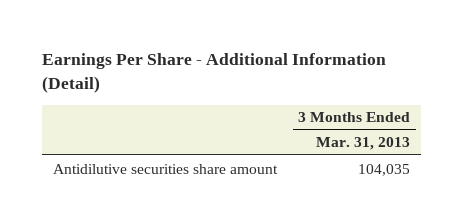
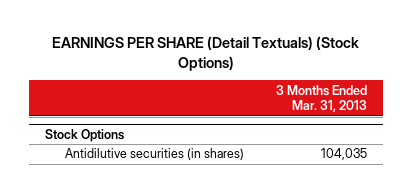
- Earnings Per Share - Additional Information (Detail)
+ EARNINGS PER SHARE (Detail Textuals) (Stock Options)
- Antidilutive securities share amount | 104,035
+ Stock Options
+ Antidilutive securities (in shares) | 104,035

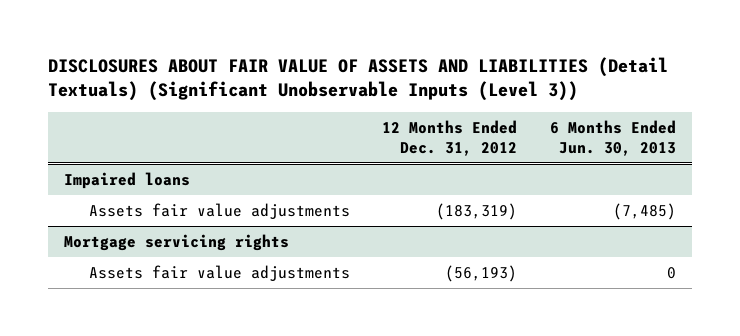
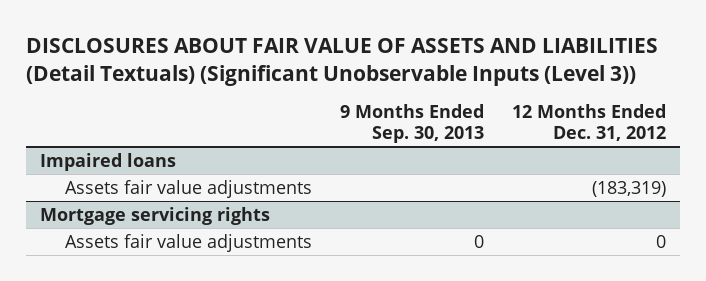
- | 12 Months Ended Dec. 31, 2012 | 6 Months Ended Jun. 30, 2013
+ | 9 Months Ended Sep. 30, 2013 | 12 Months Ended Dec. 31, 2012
@ Mortgage servicing rights
- Assets fair value adjustments | (56,193) | 0
+ Assets fair value adjustments | 0 | 0

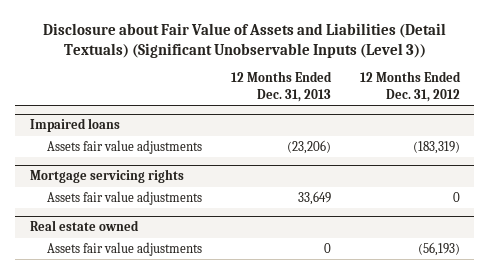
- DISCLOSURES ABOUT FAIR VALUE OF ASSETS AND LIABILITIES (Detail Textuals) (Significant Unobservable Inputs (Level 3))
+ Disclosure about Fair Value of Assets and Liabilities (Detail Textuals) (Significant Unobservable Inputs (Level 3))
- | 9 Months Ended Sep. 30, 2013 | 12 Months Ended Dec. 31, 2012
+ | 12 Months Ended Dec. 31, 2013 | 12 Months Ended Dec. 31, 2012
+ Real estate owned
+ Assets fair value adjustments | 0 | (56,193)

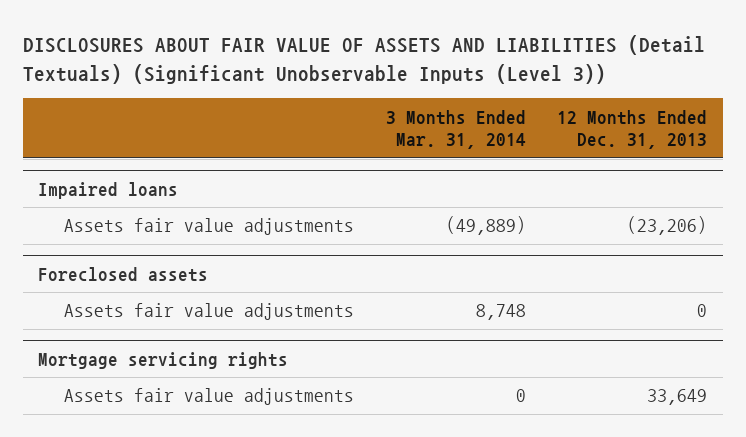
- Disclosure about Fair Value of Assets and Liabilities (Detail Textuals) (Significant Unobservable Inputs (Level 3))
+ DISCLOSURES ABOUT FAIR VALUE OF ASSETS AND LIABILITIES (Detail Textuals) (Significant Unobservable Inputs (Level 3))
- | 12 Months Ended Dec. 31, 2013 | 12 Months Ended Dec. 31, 2012
+ | 3 Months Ended Mar. 31, 2014 | 12 Months Ended Dec. 31, 2013
+ Foreclosed assets
+ Assets fair value adjustments | 8,748 | 0
- Real estate owned
- Assets fair value adjustments | 0 | (56,193)

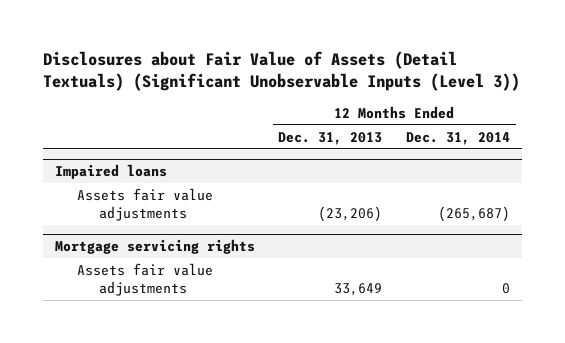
- DISCLOSURES ABOUT FAIR VALUE OF ASSETS AND LIABILITIES (Detail Textuals) (Significant Unobservable Inputs (Level 3))
+ Disclosures about Fair Value of Assets (Detail Textuals) (Significant Unobservable Inputs (Level 3))
- | 3 Months Ended Mar. 31, 2014 | 12 Months Ended Dec. 31, 2013
+ | 12 Months Ended Dec. 31, 2013 | 12 Months Ended Dec. 31, 2014
- Foreclosed assets
- Assets fair value adjustments | 8,748 | 0

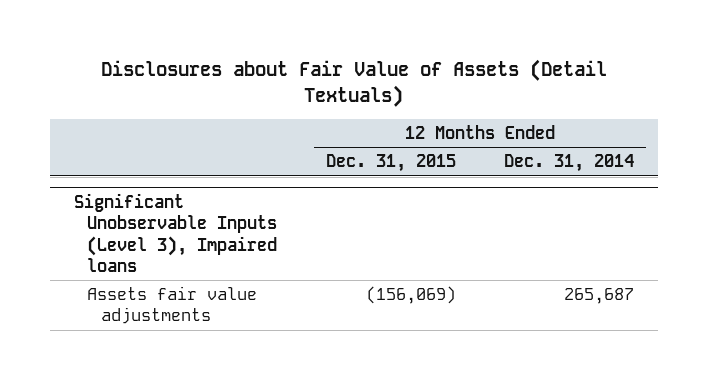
- Disclosures about Fair Value of Assets (Detail Textuals) (Significant Unobservable Inputs (Level 3))
+ Disclosures about Fair Value of Assets (Detail Textuals)
- | 12 Months Ended Dec. 31, 2013 | 12 Months Ended Dec. 31, 2014
+ | 12 Months Ended Dec. 31, 2015 | 12 Months Ended Dec. 31, 2014
- Impaired loans
- Assets fair value adjustments | (23,206) | (265,687)
- Mortgage servicing rights
- Assets fair value adjustments | 33,649 | 0
+ Significant Unobservable Inputs (Level 3), Impaired loans
+ Assets fair value adjustments | (156,069) | 265,687

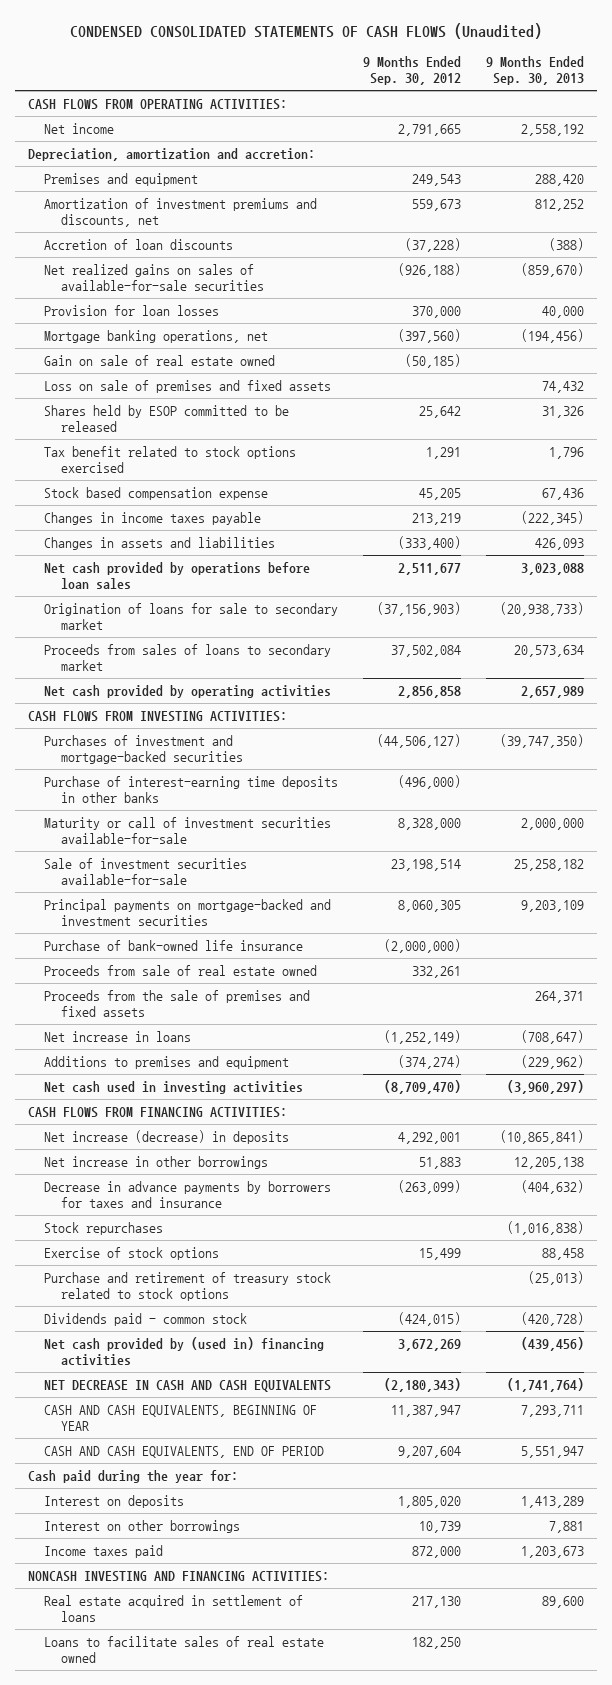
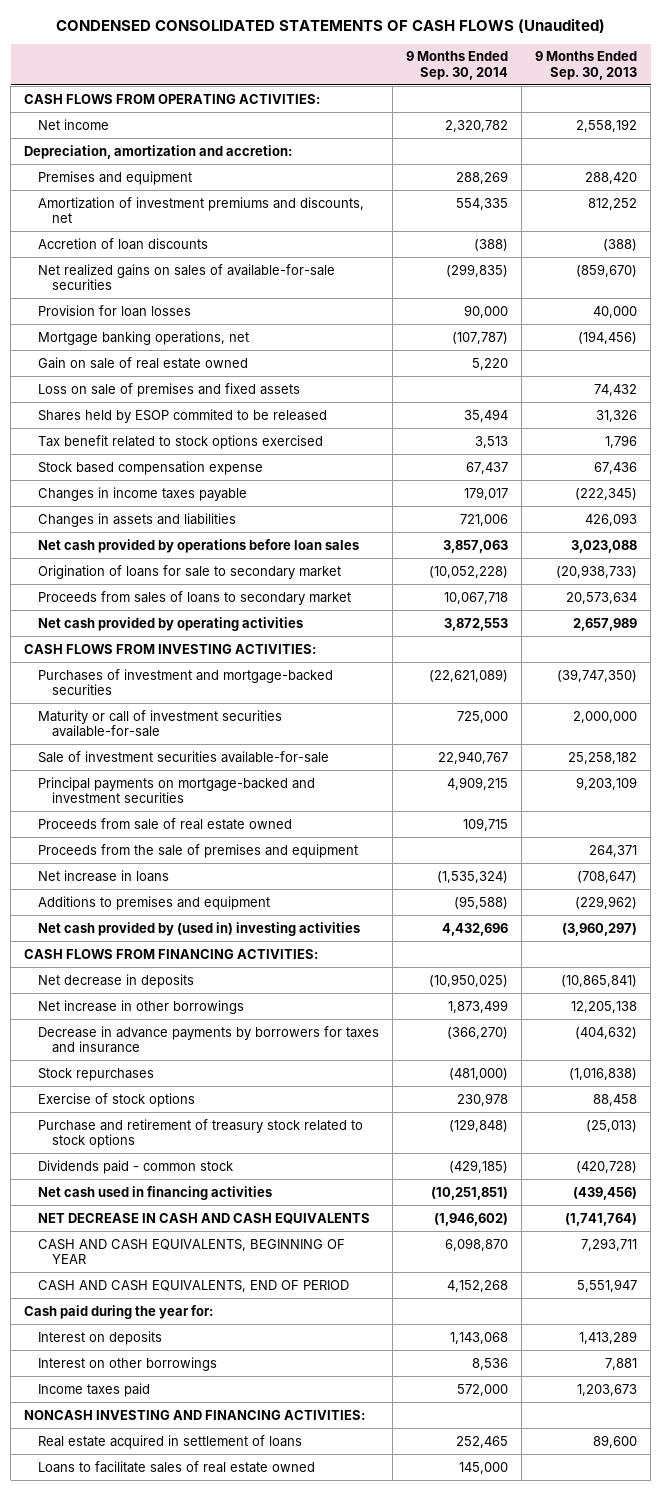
- | 9 Months Ended Sep. 30, 2012 | 9 Months Ended Sep. 30, 2013
+ | 9 Months Ended Sep. 30, 2014 | 9 Months Ended Sep. 30, 2013
- Shares held by ESOP committed to be released | 25,642 | 31,326
+ Shares held by ESOP commited to be released | 35,494 | 31,326
- Purchase of interest-earning time deposits in other banks | (496,000) |
- Purchase of bank-owned life insurance | (2,000,000) |
- Proceeds from the sale of premises and fixed assets | | 264,371
+ Proceeds from the sale of premises and equipment | | 264,371
- Net cash used in investing activities | (8,709,470) | (3,960,297)
+ Net cash provided by (used in) investing activities | 4,432,696 | (3,960,297)
- Net increase (decrease) in deposits | 4,292,001 | (10,865,841)
+ Net decrease in deposits | (10,950,025) | (10,865,841)
- Net cash provided by (used in) financing activities | 3,672,269 | (439,456)
+ Net cash used in financing activities | (10,251,851) | (439,456)

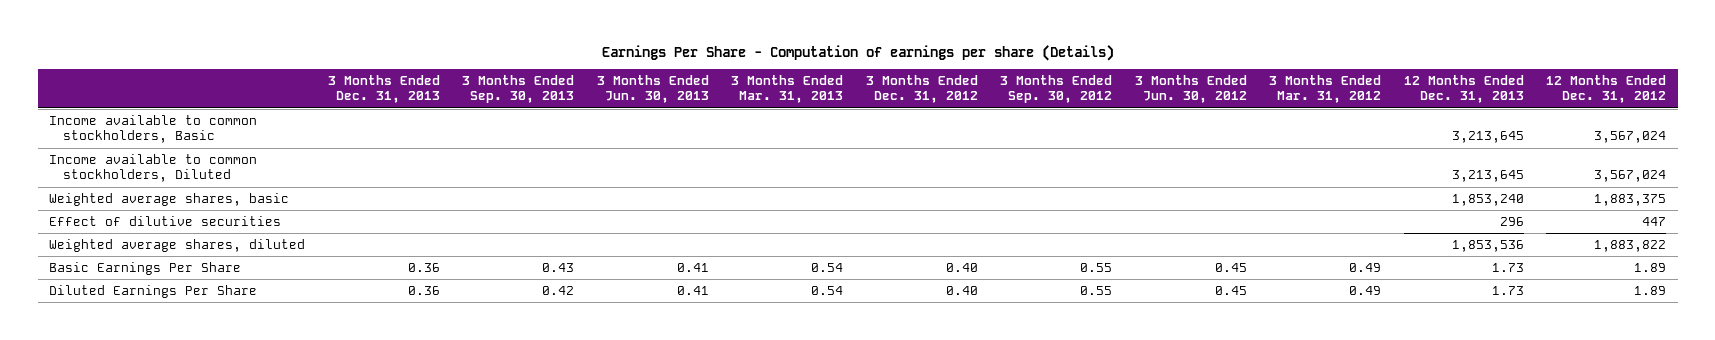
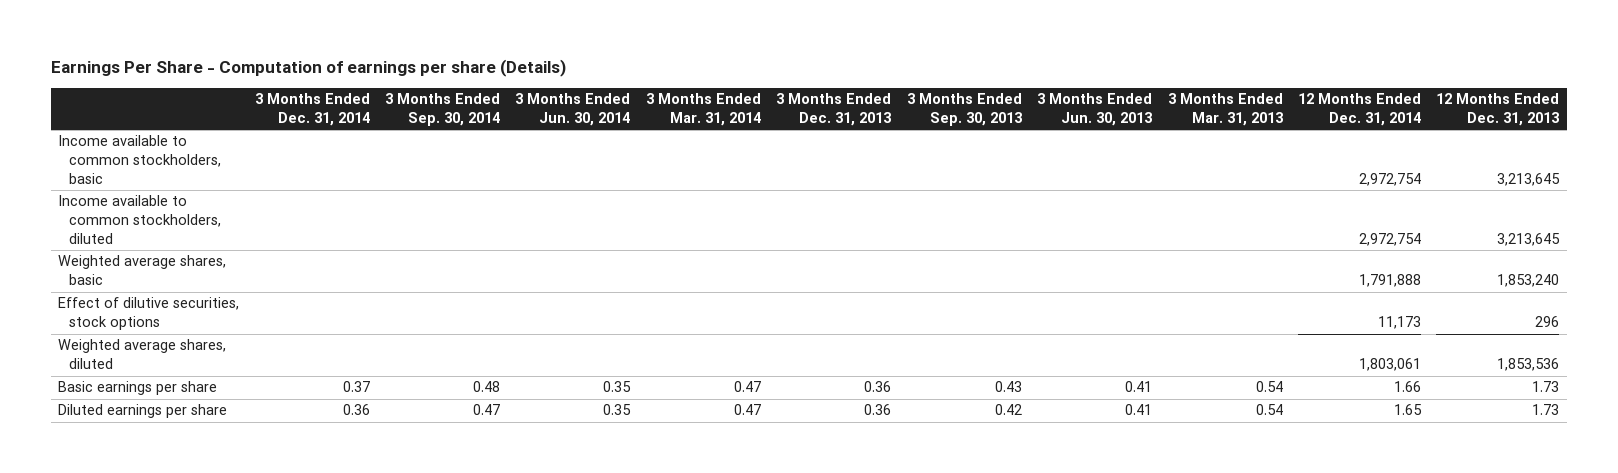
- | 3 Months Ended Dec. 31, 2013 | 3 Months Ended Sep. 30, 2013 | 3 Months Ended Jun. 30, 2013 | 3 Months Ended Mar. 31, 2013 | 3 Months Ended Dec. 31, 2012 | 3 Months Ended Sep. 30, 2012 | 3 Months Ended Jun. 30, 2012 | 3 Months Ended Mar. 31, 2012 | 12 Months Ended Dec. 31, 2013 | 12 Months Ended Dec. 31, 2012
+ | 3 Months Ended Dec. 31, 2014 | 3 Months Ended Sep. 30, 2014 | 3 Months Ended Jun. 30, 2014 | 3 Months Ended Mar. 31, 2014 | 3 Months Ended Dec. 31, 2013 | 3 Months Ended Sep. 30, 2013 | 3 Months Ended Jun. 30, 2013 | 3 Months Ended Mar. 31, 2013 | 12 Months Ended Dec. 31, 2014 | 12 Months Ended Dec. 31, 2013
- Income available to common stockholders, Basic | | | | | | | | | 3,213,645 | 3,567,024
- Income available to common stockholders, Diluted | | | | | | | | | 3,213,645 | 3,567,024
+ Income available to common stockholders, basic | | | | | | | | | 2,972,754 | 3,213,645
+ Income available to common stockholders, diluted | | | | | | | | | 2,972,754 | 3,213,645
- Effect of dilutive securities | | | | | | | | | 296 | 447
+ Effect of dilutive securities, stock options | | | | | | | | | 11,173 | 296
- Basic Earnings Per Share | 0.36 | 0.43 | 0.41 | 0.54 | 0.40 | 0.55 | 0.45 | 0.49 | 1.73 | 1.89
- Diluted Earnings Per Share | 0.36 | 0.42 | 0.41 | 0.54 | 0.40 | 0.55 | 0.45 | 0.49 | 1.73 | 1.89
+ Basic earnings per share | 0.37 | 0.48 | 0.35 | 0.47 | 0.36 | 0.43 | 0.41 | 0.54 | 1.66 | 1.73
+ Diluted earnings per share | 0.36 | 0.47 | 0.35 | 0.47 | 0.36 | 0.42 | 0.41 | 0.54 | 1.65 | 1.73

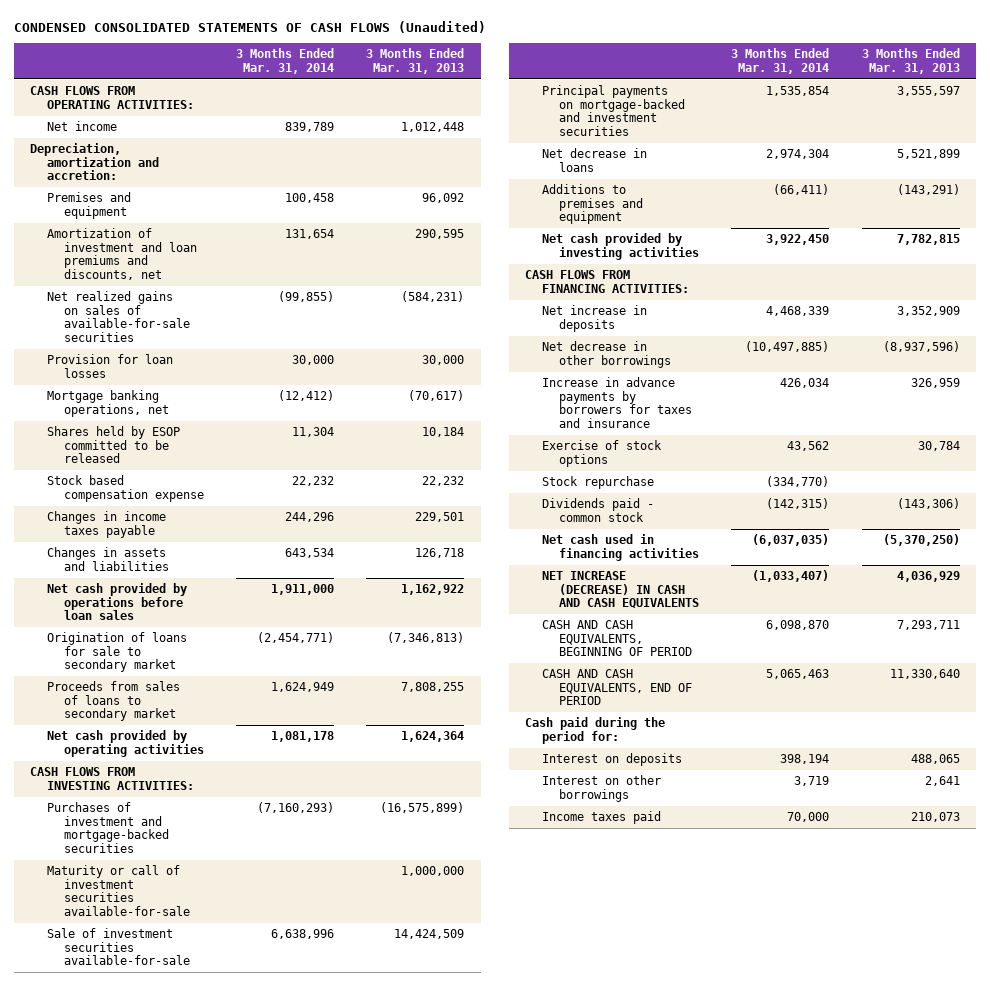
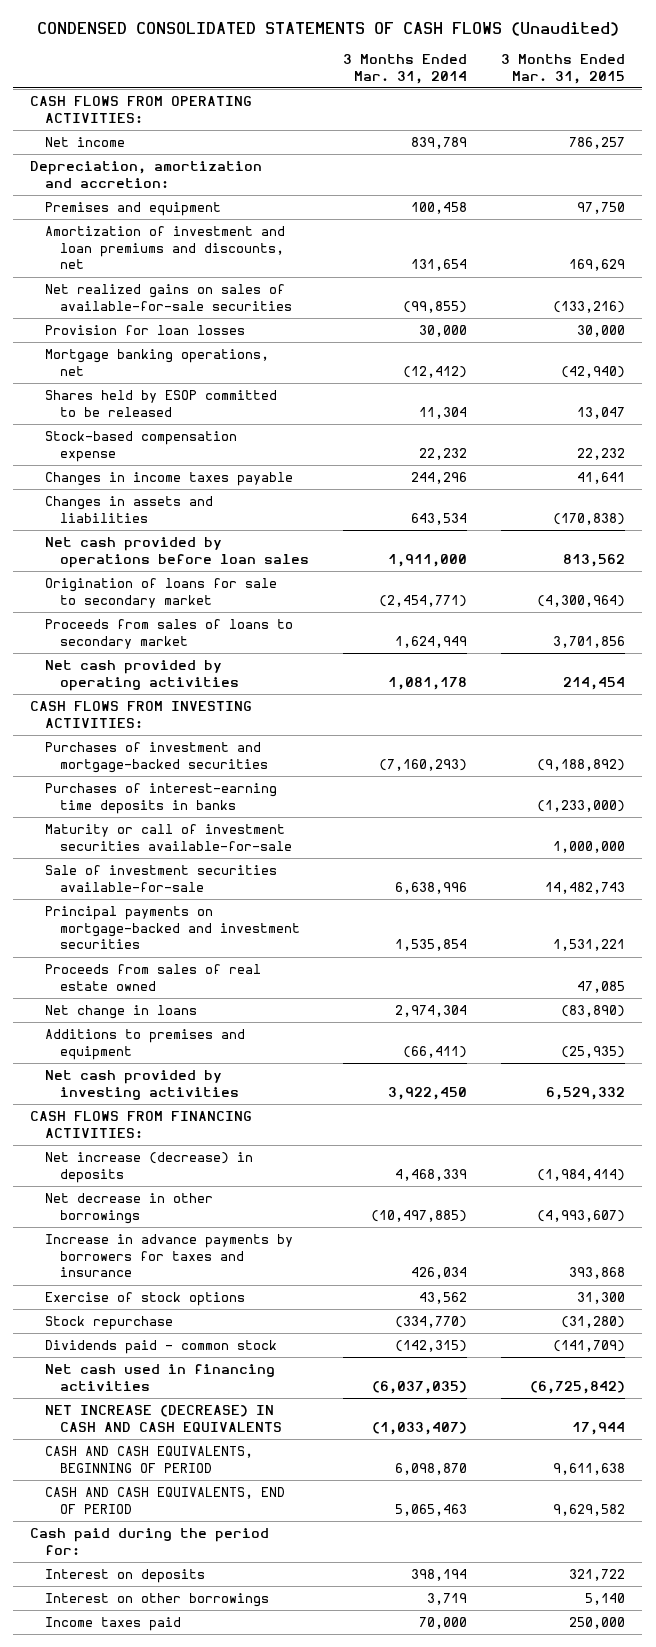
- | 3 Months Ended Mar. 31, 2014 | 3 Months Ended Mar. 31, 2013
+ | 3 Months Ended Mar. 31, 2014 | 3 Months Ended Mar. 31, 2015
- Stock based compensation expense | 22,232 | 22,232
+ Stock-based compensation expense | 22,232 | 22,232
+ Purchases of interest-earning time deposits in banks | | (1,233,000)
- Net decrease in loans | 2,974,304 | 5,521,899
+ Proceeds from sales of real estate owned | | 47,085
+ Net change in loans | 2,974,304 | (83,890)
- Net increase in deposits | 4,468,339 | 3,352,909
+ Net increase (decrease) in deposits | 4,468,339 | (1,984,414)

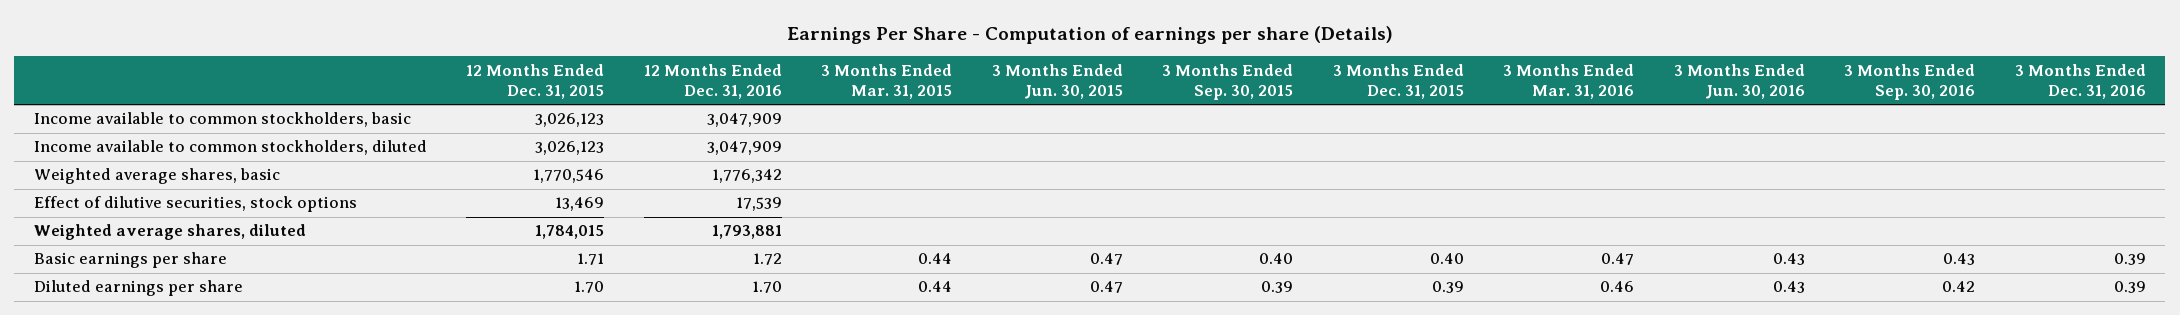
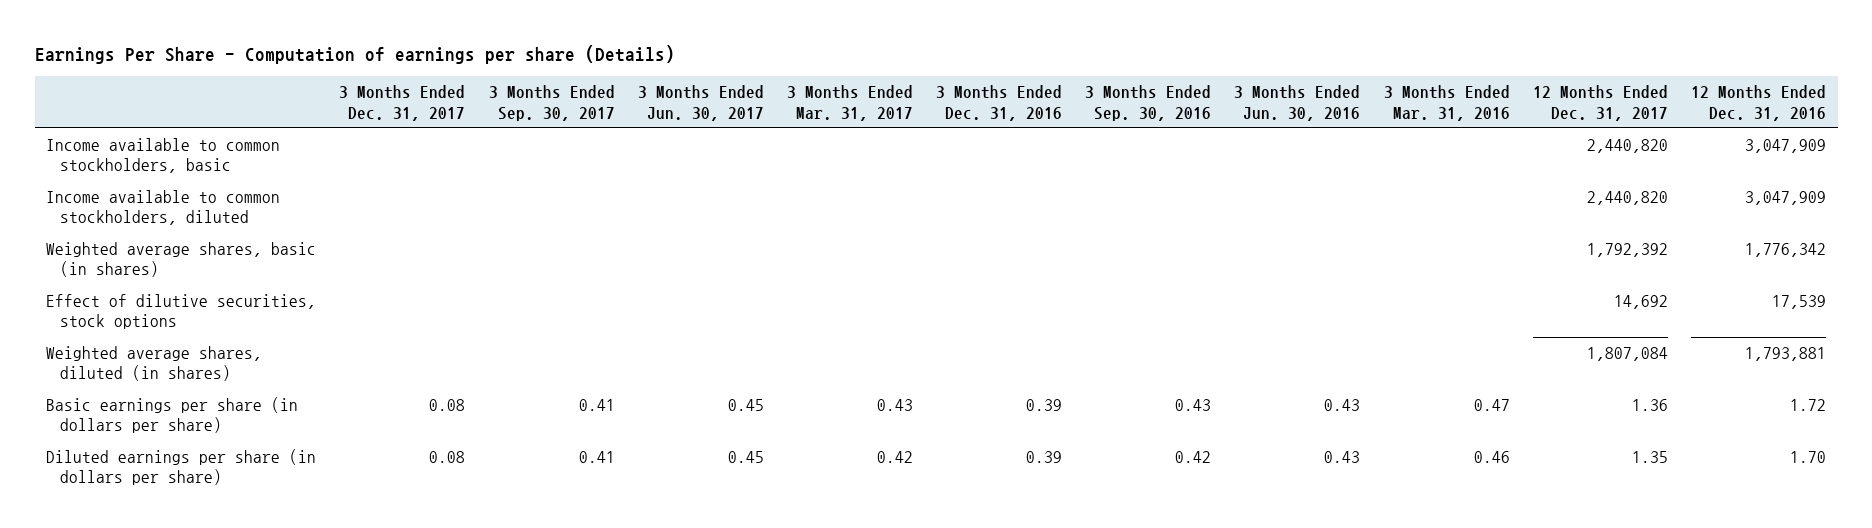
- | 12 Months Ended Dec. 31, 2015 | 12 Months Ended Dec. 31, 2016 | 3 Months Ended Mar. 31, 2015 | 3 Months Ended Jun. 30, 2015 | 3 Months Ended Sep. 30, 2015 | 3 Months Ended Dec. 31, 2015 | 3 Months Ended Mar. 31, 2016 | 3 Months Ended Jun. 30, 2016 | 3 Months Ended Sep. 30, 2016 | 3 Months Ended Dec. 31, 2016
+ | 3 Months Ended Dec. 31, 2017 | 3 Months Ended Sep. 30, 2017 | 3 Months Ended Jun. 30, 2017 | 3 Months Ended Mar. 31, 2017 | 3 Months Ended Dec. 31, 2016 | 3 Months Ended Sep. 30, 2016 | 3 Months Ended Jun. 30, 2016 | 3 Months Ended Mar. 31, 2016 | 12 Months Ended Dec. 31, 2017 | 12 Months Ended Dec. 31, 2016
- Weighted average shares, basic | 1,770,546 | 1,776,342 | | | | | | | |
+ Weighted average shares, basic (in shares) | | | | | | | | | 1,792,392 | 1,776,342
- Weighted average shares, diluted | 1,784,015 | 1,793,881 | | | | | | | |
- Basic earnings per share | 1.71 | 1.72 | 0.44 | 0.47 | 0.40 | 0.40 | 0.47 | 0.43 | 0.43 | 0.39
- Diluted earnings per share | 1.70 | 1.70 | 0.44 | 0.47 | 0.39 | 0.39 | 0.46 | 0.43 | 0.42 | 0.39
+ Weighted average shares, diluted (in shares) | | | | | | | | | 1,807,084 | 1,793,881
+ Basic earnings per share (in dollars per share) | 0.08 | 0.41 | 0.45 | 0.43 | 0.39 | 0.43 | 0.43 | 0.47 | 1.36 | 1.72
+ Diluted earnings per share (in dollars per share) | 0.08 | 0.41 | 0.45 | 0.42 | 0.39 | 0.42 | 0.43 | 0.46 | 1.35 | 1.70

